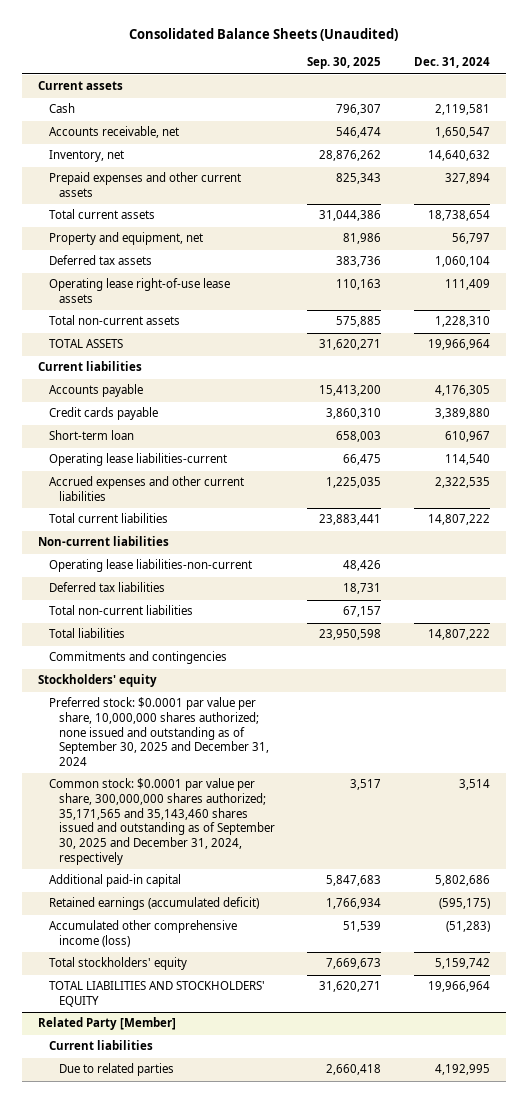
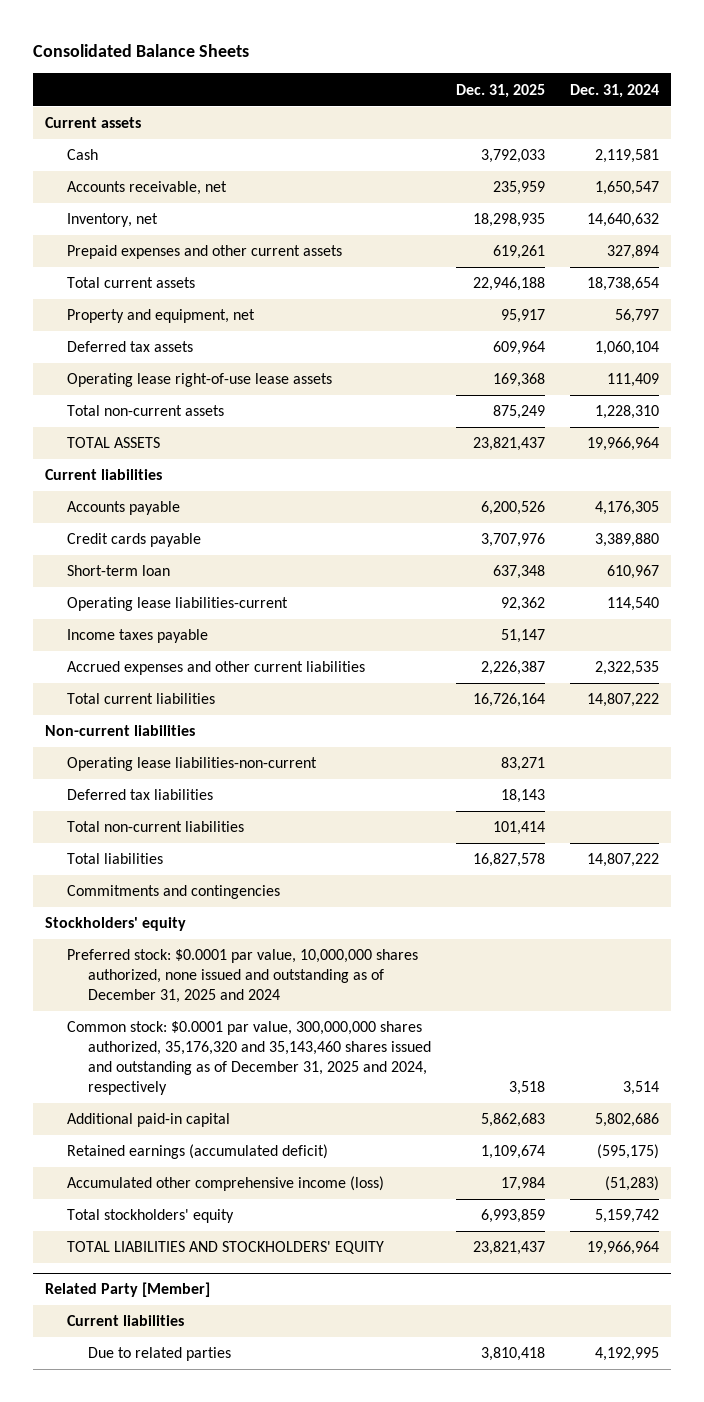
- Consolidated Balance Sheets (Unaudited)
+ Consolidated Balance Sheets
- | Sep. 30, 2025 | Dec. 31, 2024
+ | Dec. 31, 2025 | Dec. 31, 2024
+ Income taxes payable | 51,147 |
- Preferred stock: $0.0001 par value per share, 10,000,000 shares authorized; none issued and outstanding as of September 30, 2025 and December 31, 2024
- Common stock: $0.0001 par value per share, 300,000,000 shares authorized; 35,171,565 and 35,143,460 shares issued and outstanding as of September 30, 2025 and December 31, 2024, respectively | 3,517 | 3,514
+ Preferred stock: $0.0001 par value, 10,000,000 shares authorized, none issued and outstanding as of December 31, 2025 and 2024
+ Common stock: $0.0001 par value, 300,000,000 shares authorized, 35,176,320 and 35,143,460 shares issued and outstanding as of December 31, 2025 and 2024, respectively | 3,518 | 3,514

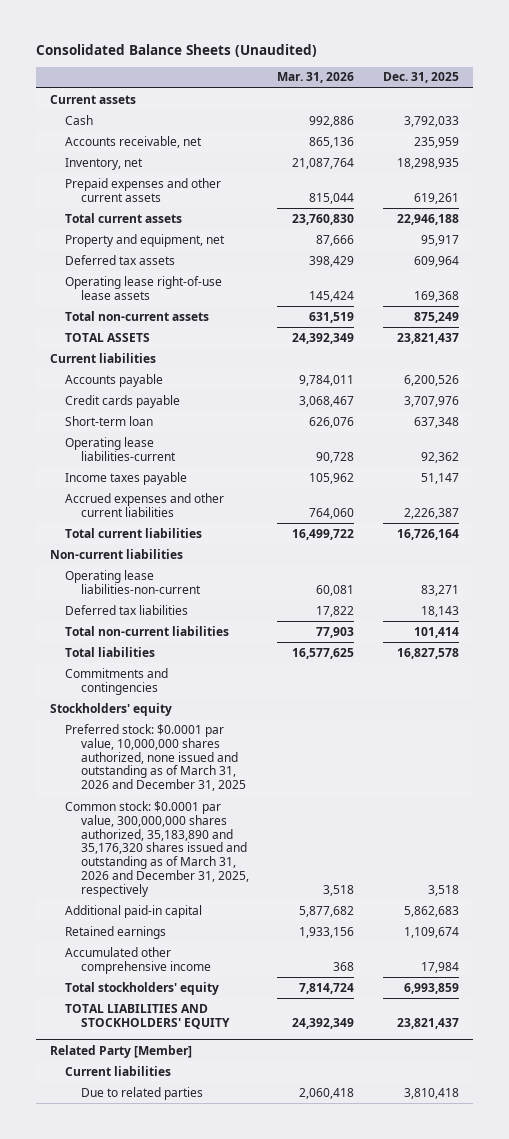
- Consolidated Balance Sheets
+ Consolidated Balance Sheets (Unaudited)
- | Dec. 31, 2025 | Dec. 31, 2024
+ | Mar. 31, 2026 | Dec. 31, 2025
- Preferred stock: $0.0001 par value, 10,000,000 shares authorized, none issued and outstanding as of December 31, 2025 and 2024
- Common stock: $0.0001 par value, 300,000,000 shares authorized, 35,176,320 and 35,143,460 shares issued and outstanding as of December 31, 2025 and 2024, respectively | 3,518 | 3,514
+ Preferred stock: $0.0001 par value, 10,000,000 shares authorized, none issued and outstanding as of March 31, 2026 and December 31, 2025
+ Common stock: $0.0001 par value, 300,000,000 shares authorized, 35,183,890 and 35,176,320 shares issued and outstanding as of March 31, 2026 and December 31, 2025, respectively | 3,518 | 3,518
- Retained earnings (accumulated deficit) | 1,109,674 | (595,175)
- Accumulated other comprehensive income (loss) | 17,984 | (51,283)
+ Retained earnings | 1,933,156 | 1,109,674
+ Accumulated other comprehensive income | 368 | 17,984

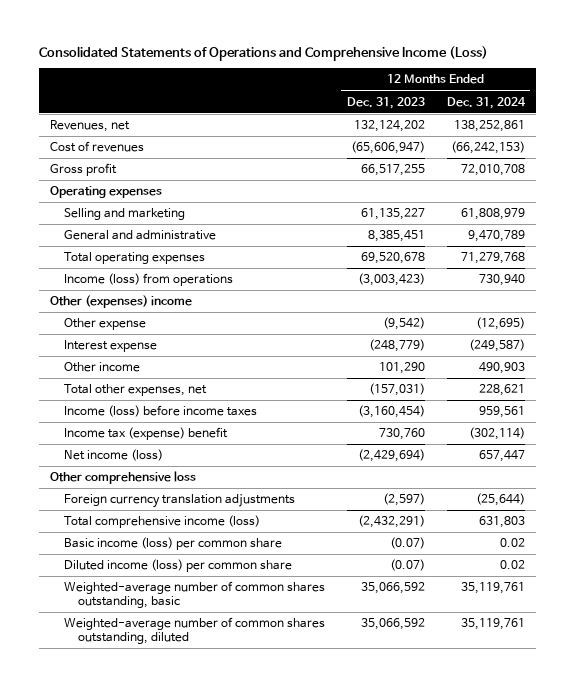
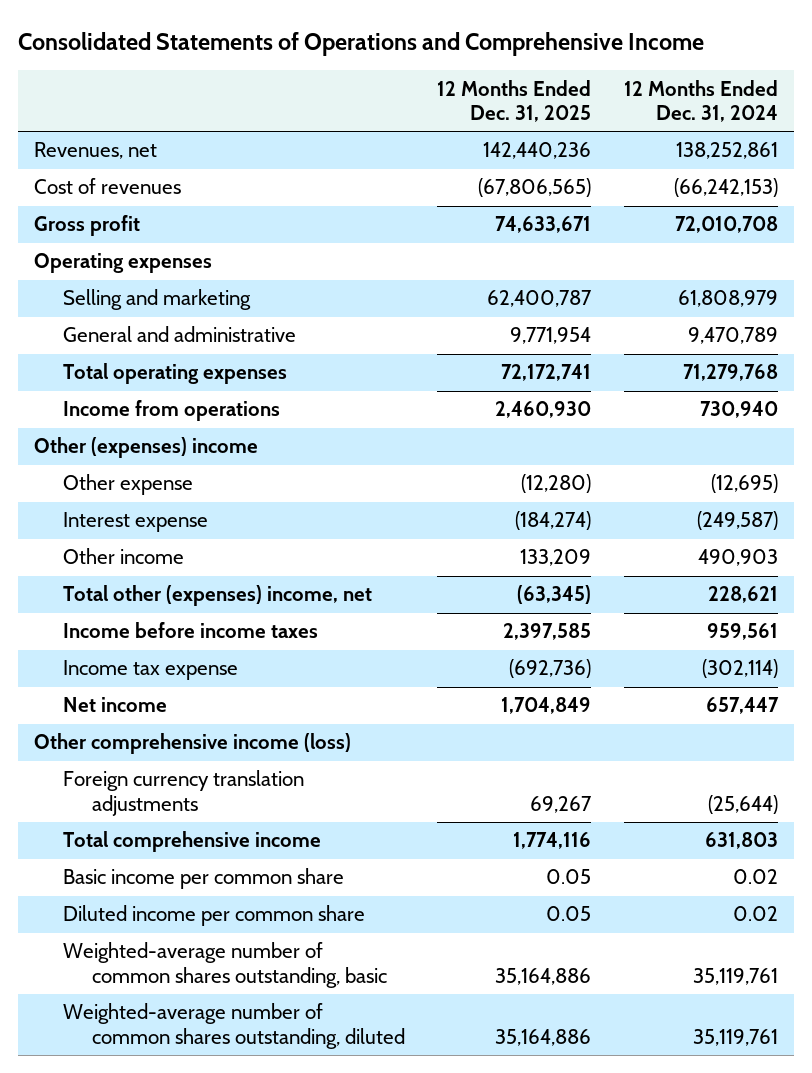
- Consolidated Statements of Operations and Comprehensive Income (Loss)
+ Consolidated Statements of Operations and Comprehensive Income
- | 12 Months Ended Dec. 31, 2023 | 12 Months Ended Dec. 31, 2024
+ | 12 Months Ended Dec. 31, 2025 | 12 Months Ended Dec. 31, 2024
- Income (loss) from operations | (3,003,423) | 730,940
+ Income from operations | 2,460,930 | 730,940
- Total other expenses, net | (157,031) | 228,621
- Income (loss) before income taxes | (3,160,454) | 959,561
- Income tax (expense) benefit | 730,760 | (302,114)
- Net income (loss) | (2,429,694) | 657,447
- Other comprehensive loss
+ Total other (expenses) income, net | (63,345) | 228,621
+ Income before income taxes | 2,397,585 | 959,561
+ Income tax expense | (692,736) | (302,114)
+ Net income | 1,704,849 | 657,447
+ Other comprehensive income (loss)
- Total comprehensive income (loss) | (2,432,291) | 631,803
- Basic income (loss) per common share | (0.07) | 0.02
- Diluted income (loss) per common share | (0.07) | 0.02
+ Total comprehensive income | 1,774,116 | 631,803
+ Basic income per common share | 0.05 | 0.02
+ Diluted income per common share | 0.05 | 0.02

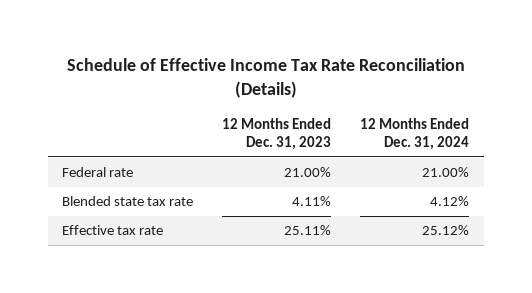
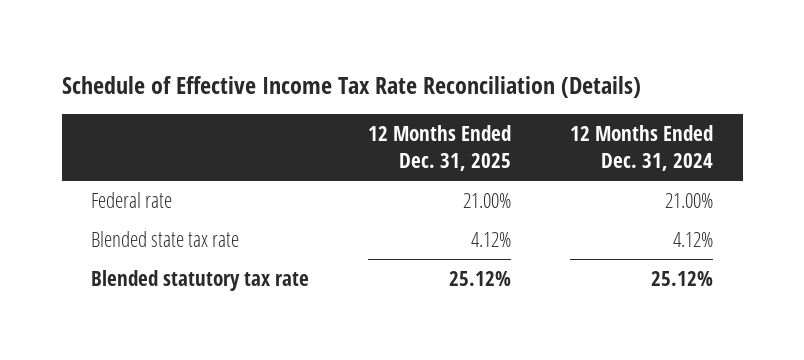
- | 12 Months Ended Dec. 31, 2023 | 12 Months Ended Dec. 31, 2024
+ | 12 Months Ended Dec. 31, 2025 | 12 Months Ended Dec. 31, 2024
- Effective tax rate | 25.11% | 25.12%
+ Blended statutory tax rate | 25.12% | 25.12%

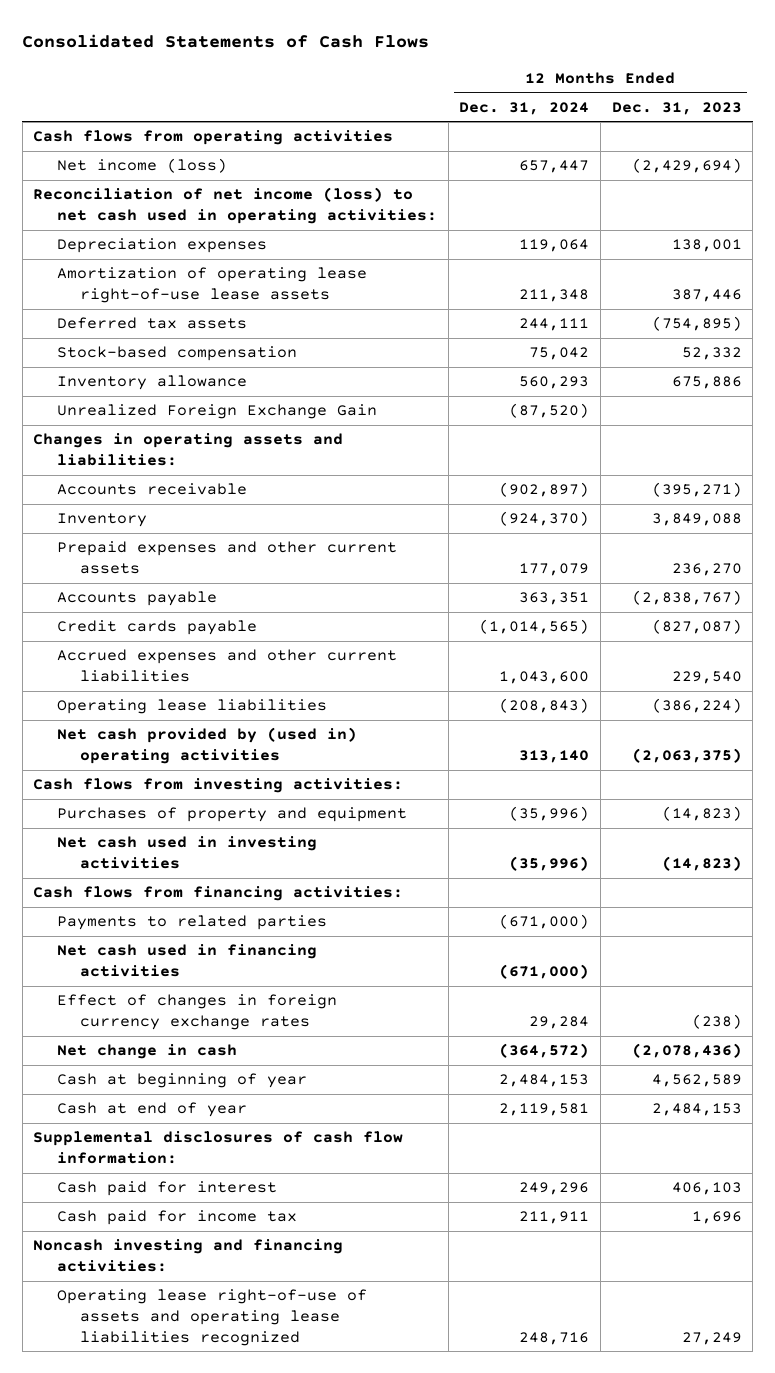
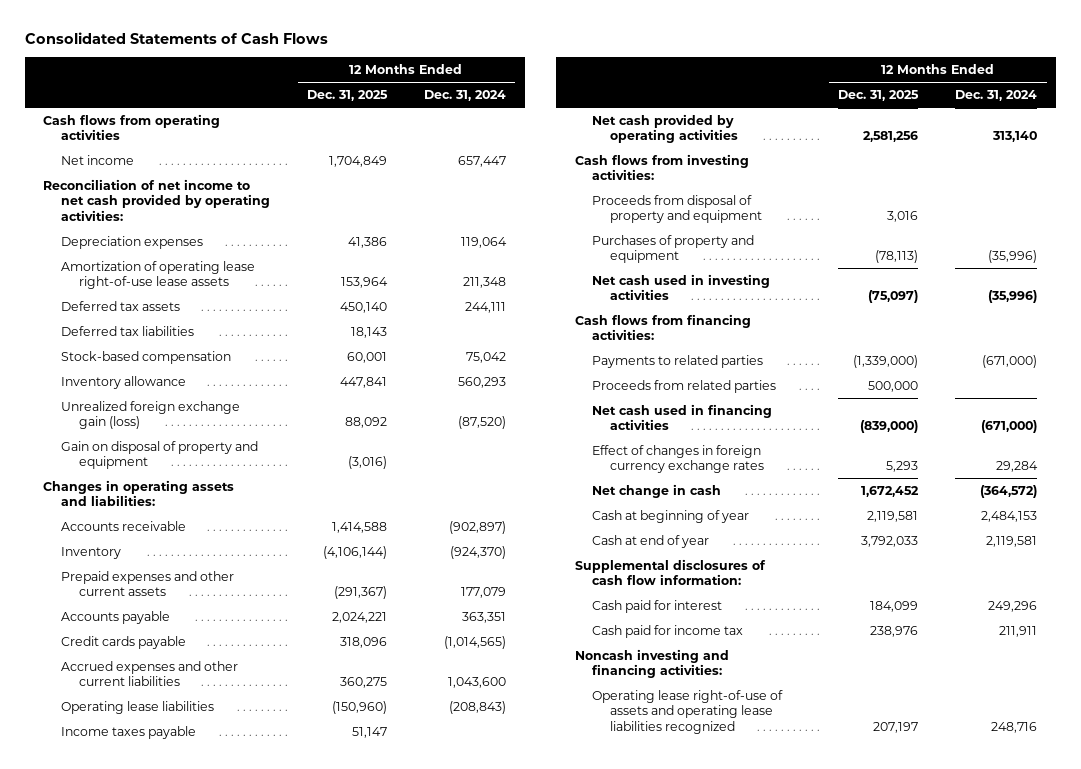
- | 12 Months Ended Dec. 31, 2024 | 12 Months Ended Dec. 31, 2023
+ | 12 Months Ended Dec. 31, 2025 | 12 Months Ended Dec. 31, 2024
- Net income (loss) | 657,447 | (2,429,694)
- Reconciliation of net income (loss) to net cash used in operating activities:
+ Net income | 1,704,849 | 657,447
+ Reconciliation of net income to net cash provided by operating activities:
+ Deferred tax liabilities | 18,143 |
- Unrealized Foreign Exchange Gain | (87,520) |
+ Unrealized foreign exchange gain (loss) | 88,092 | (87,520)
+ Gain on disposal of property and equipment | (3,016) |
- Net cash provided by (used in) operating activities | 313,140 | (2,063,375)
+ Income taxes payable | 51,147 |
+ Net cash provided by operating activities | 2,581,256 | 313,140
+ Proceeds from disposal of property and equipment | 3,016 |
+ Proceeds from related parties | 500,000 |

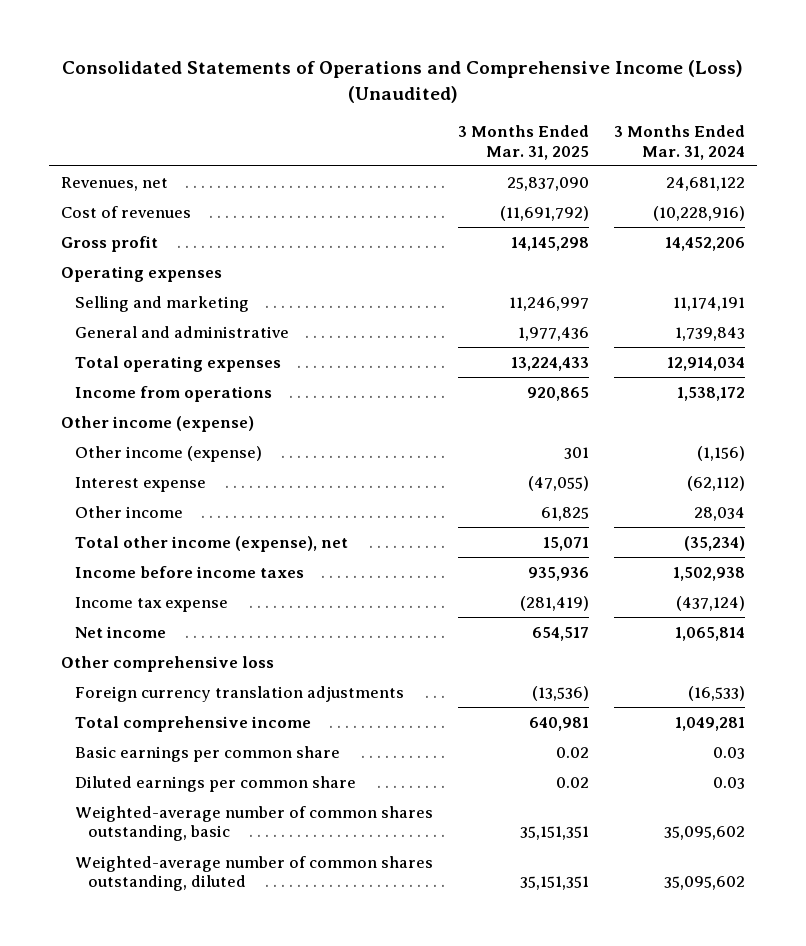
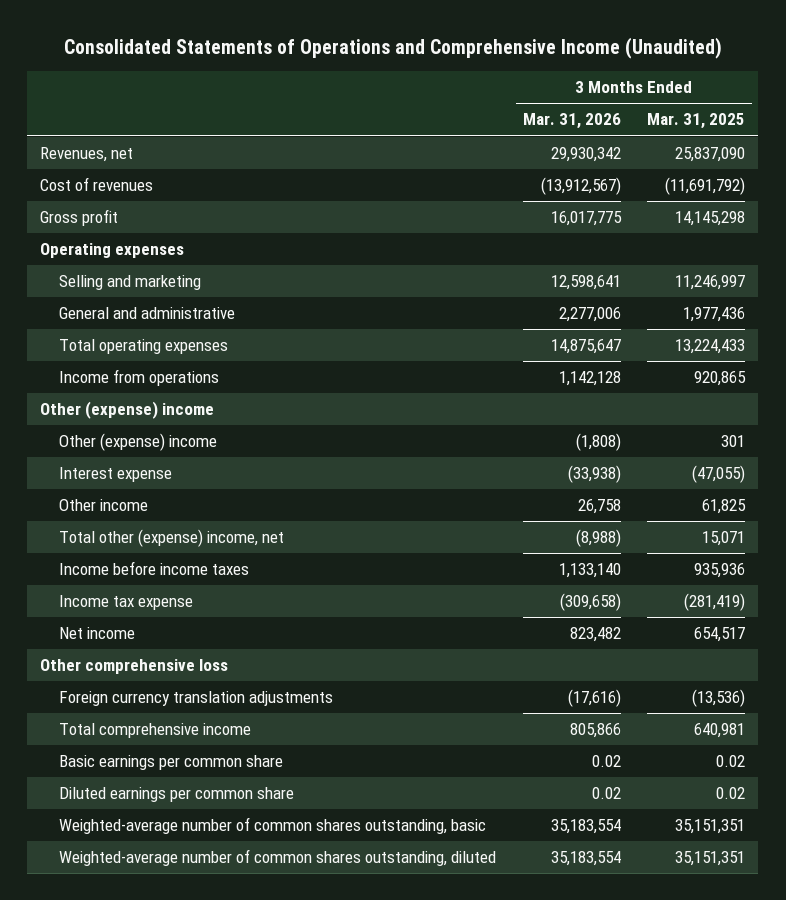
- Consolidated Statements of Operations and Comprehensive Income (Loss) (Unaudited)
+ Consolidated Statements of Operations and Comprehensive Income (Unaudited)
- | 3 Months Ended Mar. 31, 2025 | 3 Months Ended Mar. 31, 2024
+ | 3 Months Ended Mar. 31, 2026 | 3 Months Ended Mar. 31, 2025
- Other income (expense)
- Other income (expense) | 301 | (1,156)
+ Other (expense) income
+ Other (expense) income | (1,808) | 301
- Total other income (expense), net | 15,071 | (35,234)
+ Total other (expense) income, net | (8,988) | 15,071

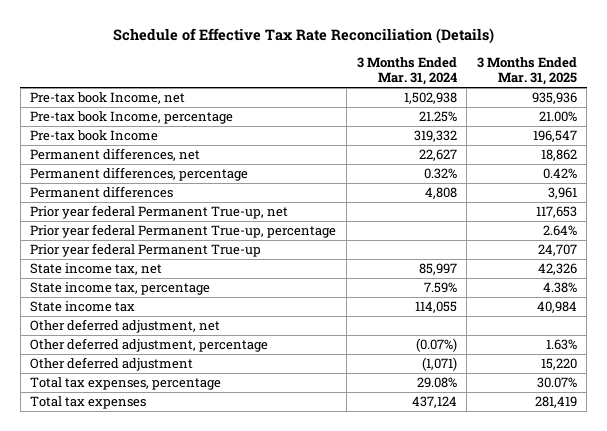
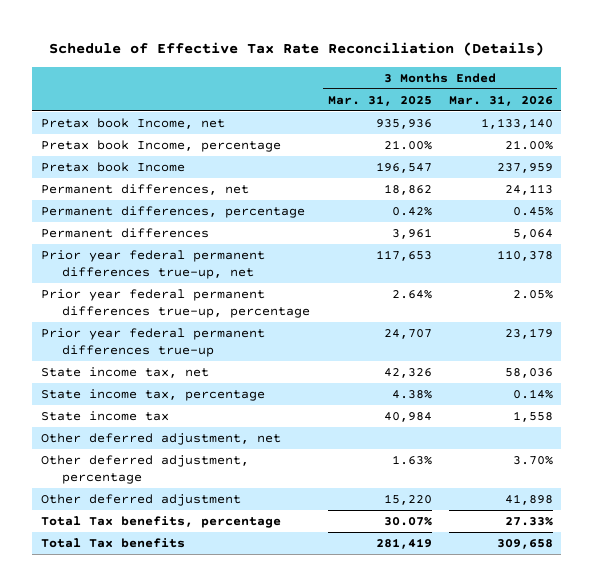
- | 3 Months Ended Mar. 31, 2024 | 3 Months Ended Mar. 31, 2025
+ | 3 Months Ended Mar. 31, 2025 | 3 Months Ended Mar. 31, 2026
- Pre-tax book Income, net | 1,502,938 | 935,936
- Pre-tax book Income, percentage | 21.25% | 21.00%
- Pre-tax book Income | 319,332 | 196,547
+ Pretax book Income, net | 935,936 | 1,133,140
+ Pretax book Income, percentage | 21.00% | 21.00%
+ Pretax book Income | 196,547 | 237,959
- Prior year federal Permanent True-up, net | | 117,653
- Prior year federal Permanent True-up, percentage | | 2.64%
- Prior year federal Permanent True-up | | 24,707
+ Prior year federal permanent differences true-up, net | 117,653 | 110,378
+ Prior year federal permanent differences true-up, percentage | 2.64% | 2.05%
+ Prior year federal permanent differences true-up | 24,707 | 23,179
- Total tax expenses, percentage | 29.08% | 30.07%
- Total tax expenses | 437,124 | 281,419
+ Total Tax benefits, percentage | 30.07% | 27.33%
+ Total Tax benefits | 281,419 | 309,658

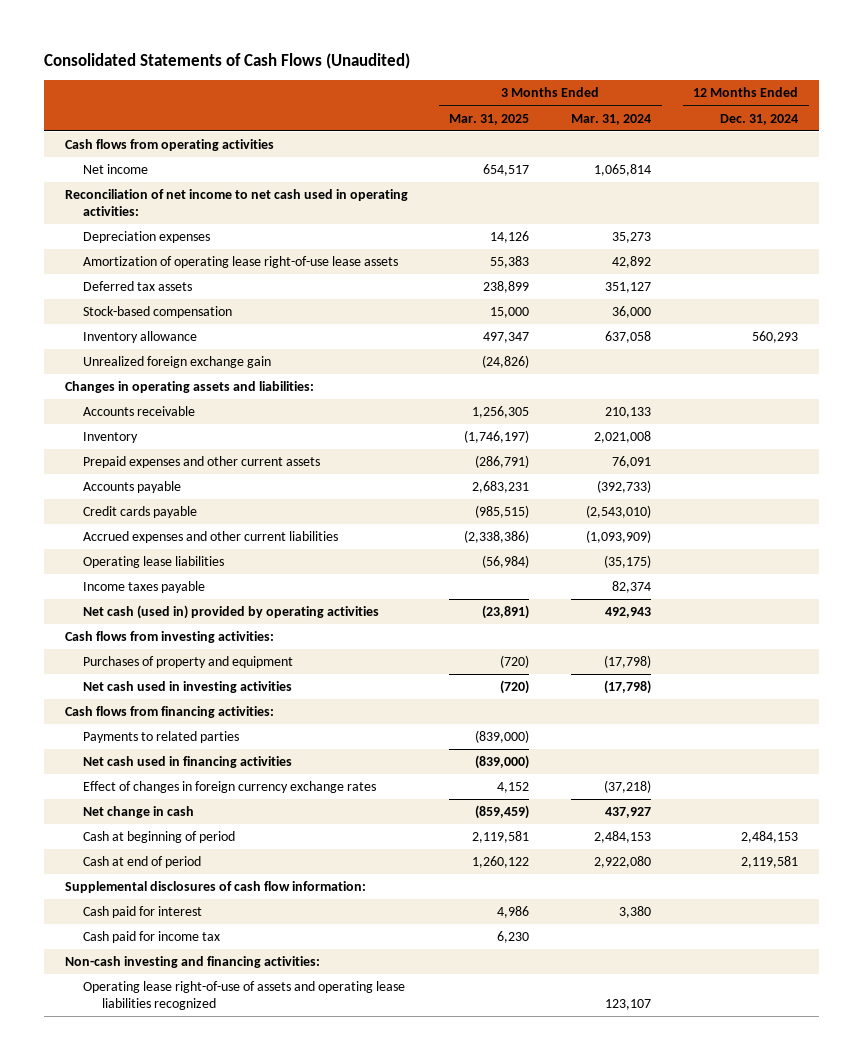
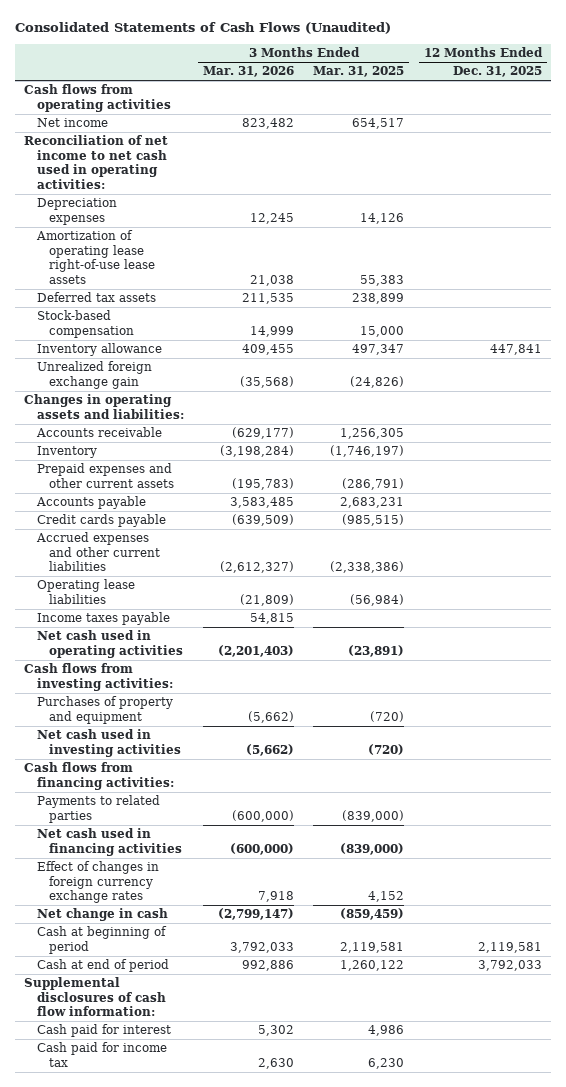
- | 3 Months Ended Mar. 31, 2025 | 3 Months Ended Mar. 31, 2024 | 12 Months Ended Dec. 31, 2024
+ | 3 Months Ended Mar. 31, 2026 | 3 Months Ended Mar. 31, 2025 | 12 Months Ended Dec. 31, 2025
- Net cash (used in) provided by operating activities | (23,891) | 492,943 |
+ Net cash used in operating activities | (2,201,403) | (23,891) |
- Non-cash investing and financing activities:
- Operating lease right-of-use of assets and operating lease liabilities recognized | | 123,107 |

